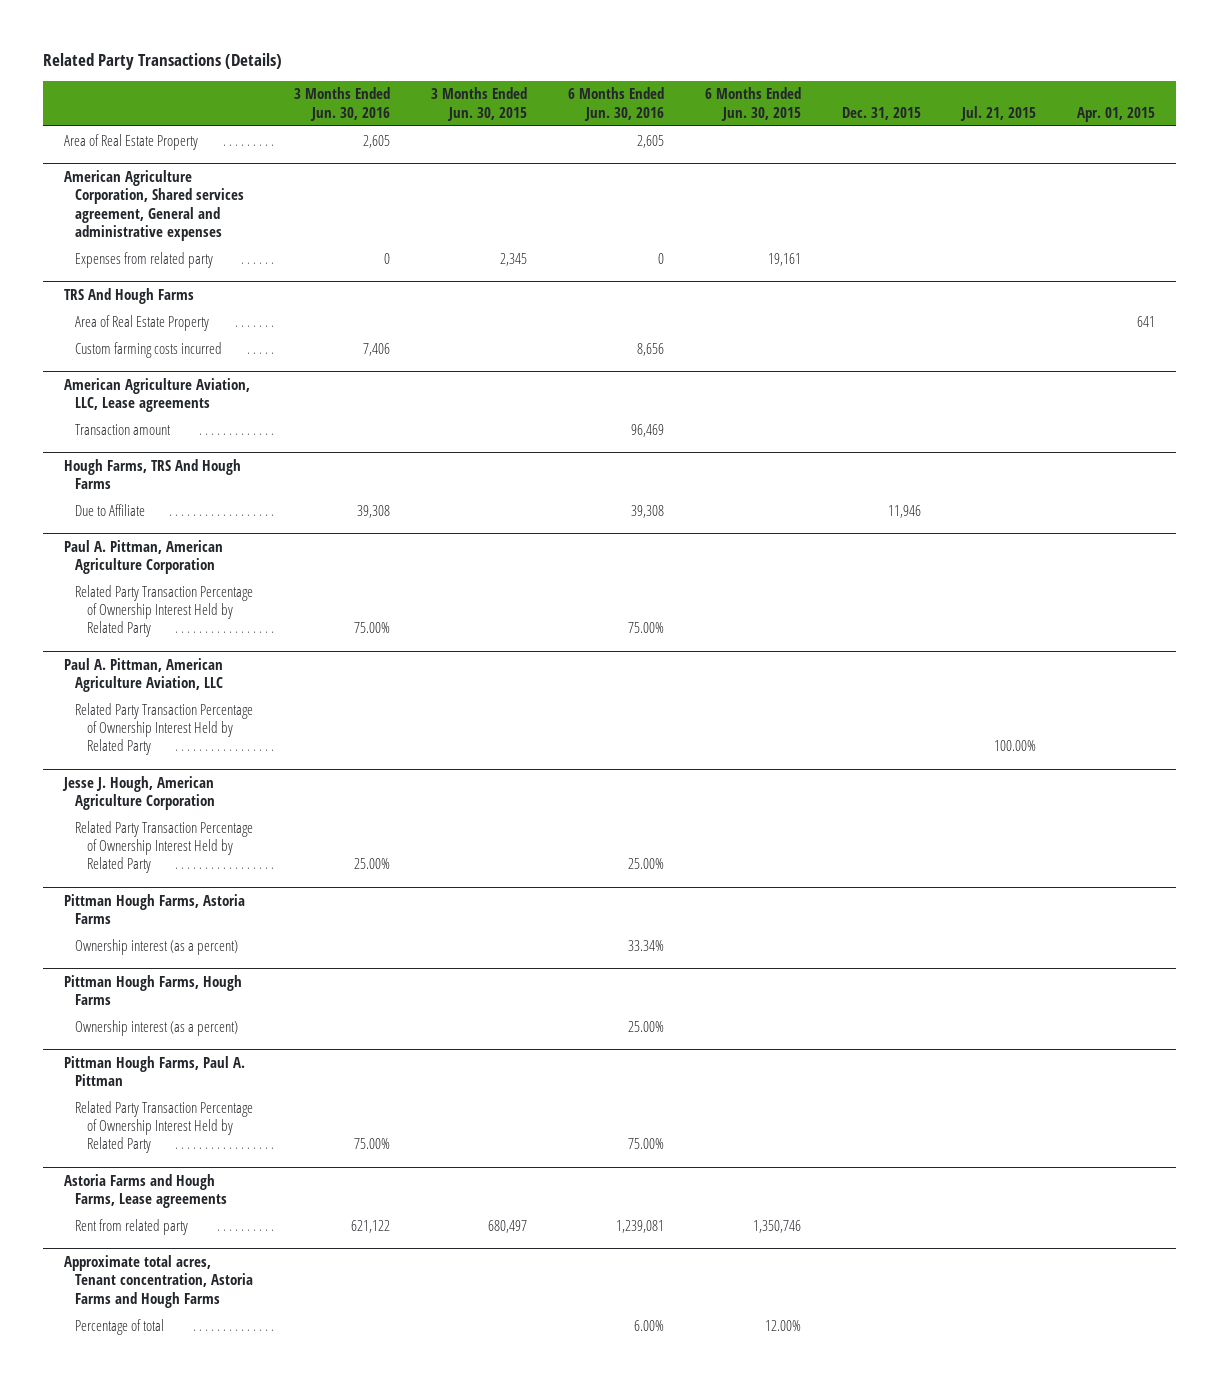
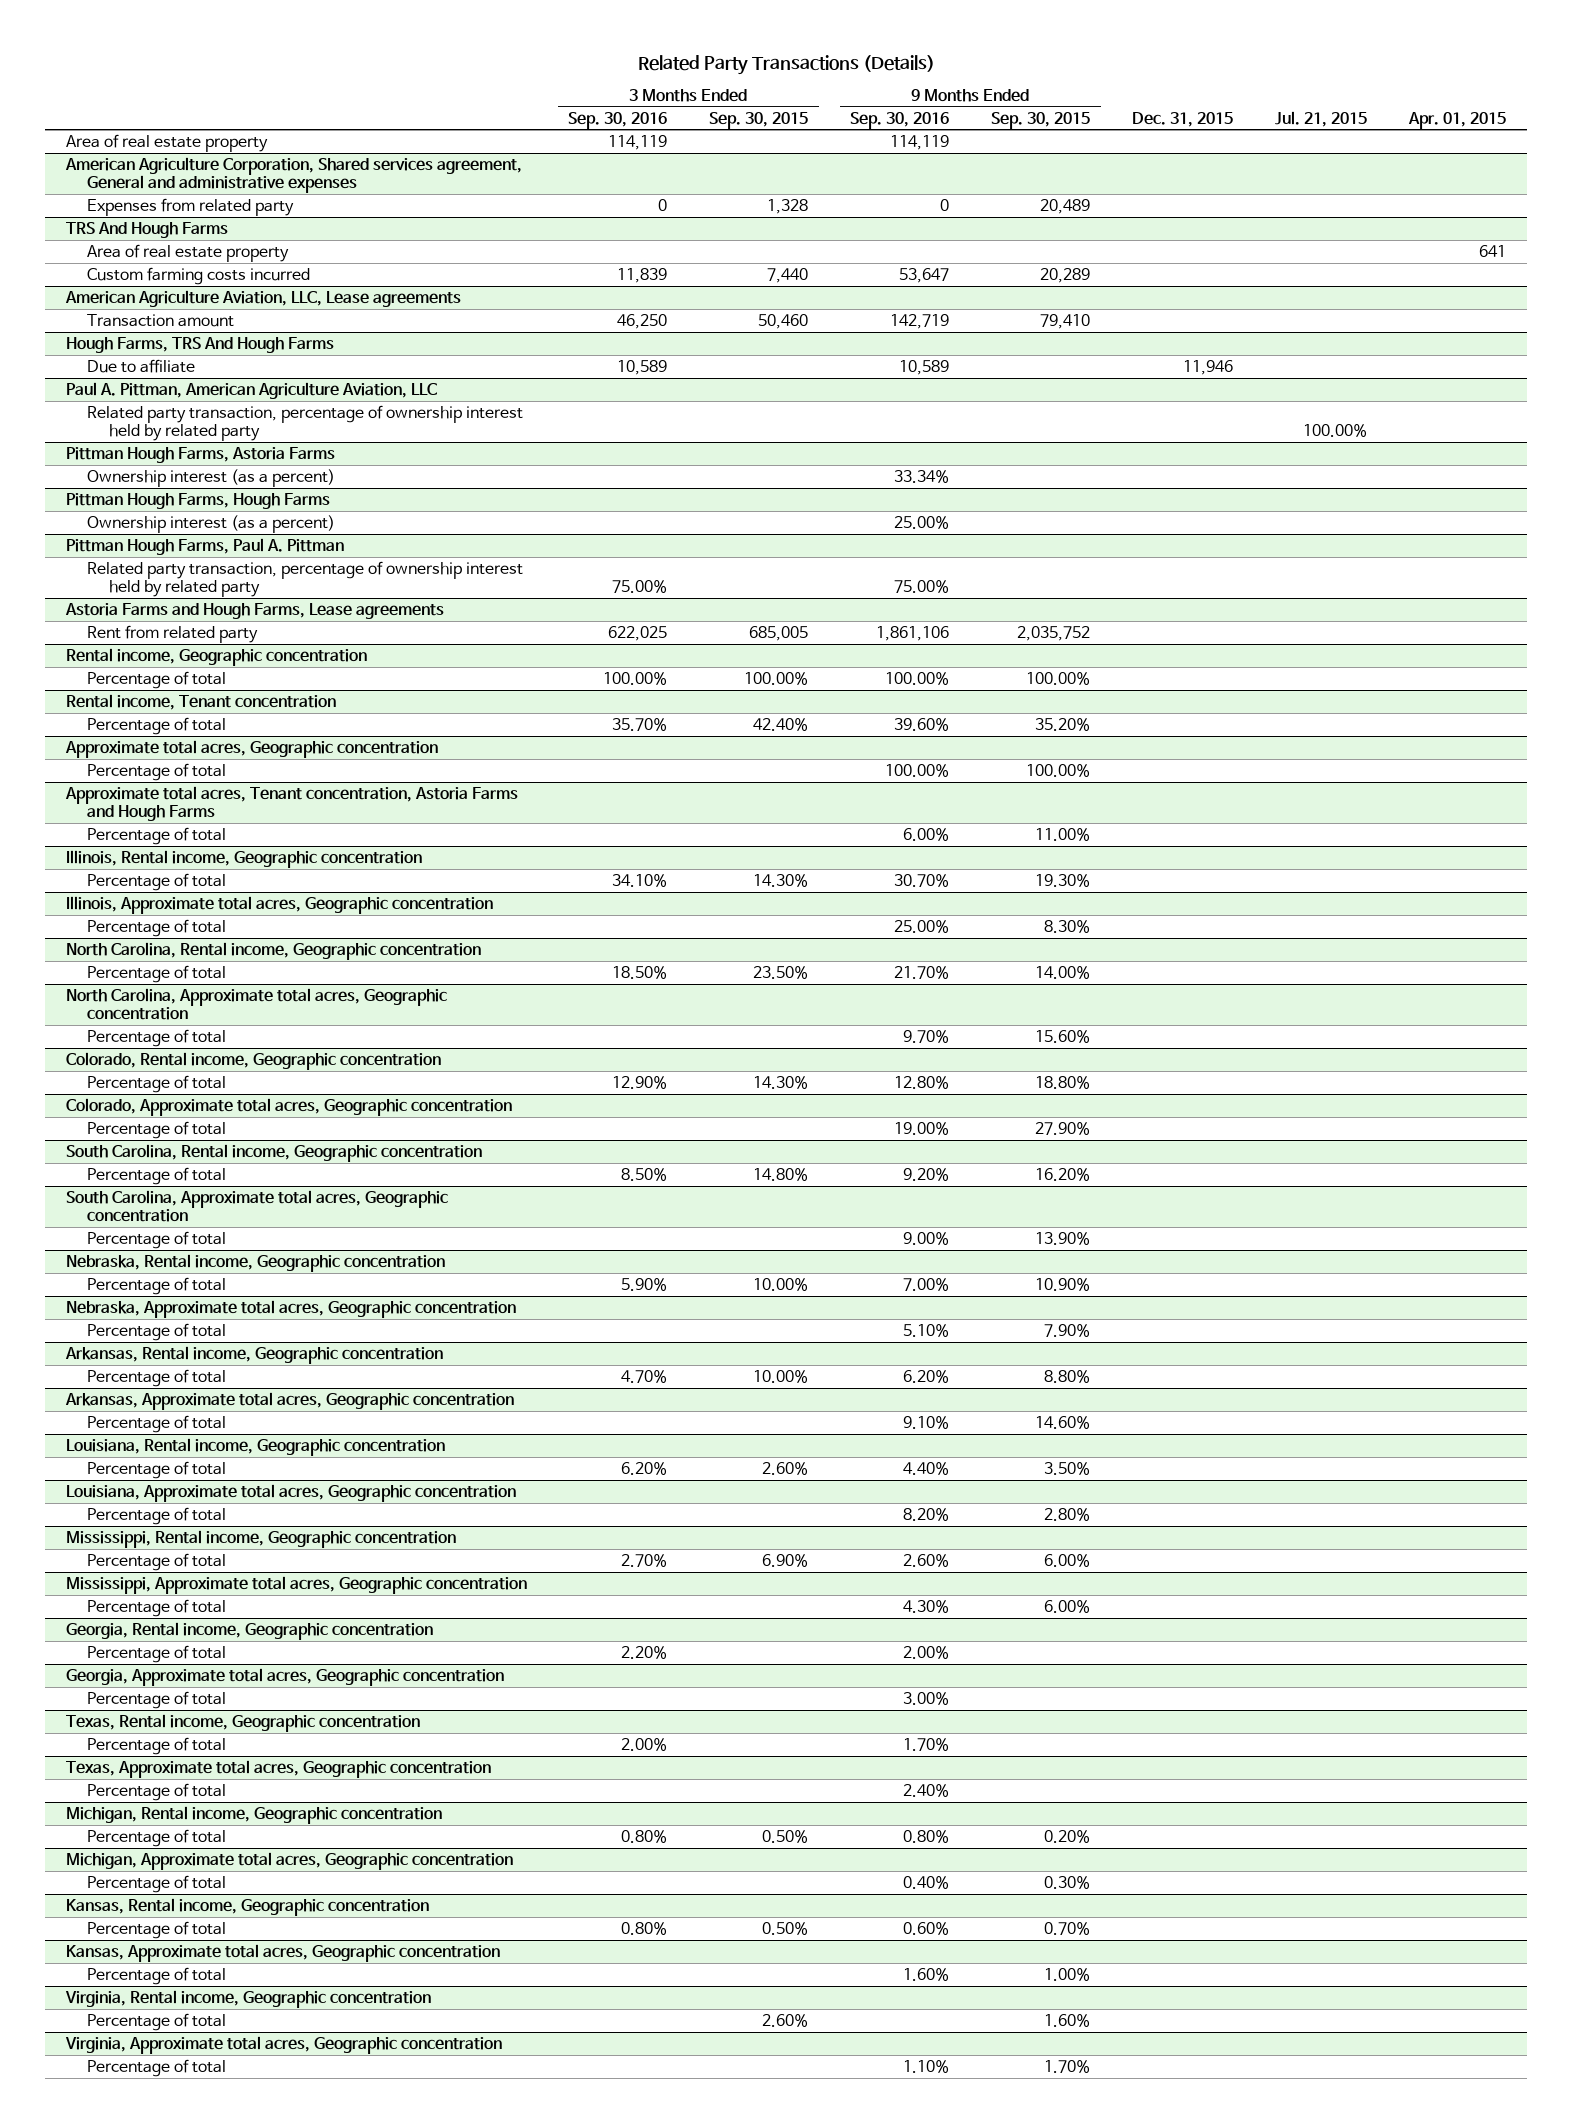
- | 3 Months Ended Jun. 30, 2016 | 3 Months Ended Jun. 30, 2015 | 6 Months Ended Jun. 30, 2016 | 6 Months Ended Jun. 30, 2015 | Dec. 31, 2015 | Jul. 21, 2015 | Apr. 01, 2015
+ | 3 Months Ended Sep. 30, 2016 | 3 Months Ended Sep. 30, 2015 | 9 Months Ended Sep. 30, 2016 | 9 Months Ended Sep. 30, 2015 | Dec. 31, 2015 | Jul. 21, 2015 | Apr. 01, 2015
- Area of Real Estate Property | 2,605 | | 2,605 | | | |
+ Area of real estate property | 114,119 | | 114,119 | | | |
@ TRS And Hough Farms
- Area of Real Estate Property | | | | | | | 641
+ Area of real estate property | | | | | | | 641
@ Hough Farms, TRS And Hough Farms
- Due to Affiliate | 39,308 | | 39,308 | | 11,946 | |
- Paul A. Pittman, American Agriculture Corporation
- Related Party Transaction Percentage of Ownership Interest Held by Related Party | 75.00% | | 75.00% | | | |
@ Hough Farms, TRS And Hough Farms
+ Due to affiliate | 10,589 | | 10,589 | | 11,946 | |
@ Paul A. Pittman, American Agriculture Aviation, LLC
- Related Party Transaction Percentage of Ownership Interest Held by Related Party | | | | | | 100.00% |
- Jesse J. Hough, American Agriculture Corporation
- Related Party Transaction Percentage of Ownership Interest Held by Related Party | 25.00% | | 25.00% | | | |
@ Paul A. Pittman, American Agriculture Aviation, LLC
+ Related party transaction, percentage of ownership interest held by related party | | | | | | 100.00% |
@ Pittman Hough Farms, Paul A. Pittman
- Related Party Transaction Percentage of Ownership Interest Held by Related Party | 75.00% | | 75.00% | | | |
+ Related party transaction, percentage of ownership interest held by related party | 75.00% | | 75.00% | | | |
+ Rental income, Geographic concentration
+ Percentage of total | 100.00% | 100.00% | 100.00% | 100.00% | | |
+ Rental income, Tenant concentration
+ Percentage of total | 35.70% | 42.40% | 39.60% | 35.20% | | |
+ Approximate total acres, Geographic concentration
+ Percentage of total | | | 100.00% | 100.00% | | |
+ Illinois, Rental income, Geographic concentration
+ Percentage of total | 34.10% | 14.30% | 30.70% | 19.30% | | |
+ Illinois, Approximate total acres, Geographic concentration
+ Percentage of total | | | 25.00% | 8.30% | | |
+ North Carolina, Rental income, Geographic concentration
+ Percentage of total | 18.50% | 23.50% | 21.70% | 14.00% | | |
+ North Carolina, Approximate total acres, Geographic concentration
+ Percentage of total | | | 9.70% | 15.60% | | |
+ Colorado, Rental income, Geographic concentration
+ Percentage of total | 12.90% | 14.30% | 12.80% | 18.80% | | |
+ Colorado, Approximate total acres, Geographic concentration
+ Percentage of total | | | 19.00% | 27.90% | | |
+ South Carolina, Rental income, Geographic concentration
+ Percentage of total | 8.50% | 14.80% | 9.20% | 16.20% | | |
+ South Carolina, Approximate total acres, Geographic concentration
+ Percentage of total | | | 9.00% | 13.90% | | |
+ Nebraska, Rental income, Geographic concentration
+ Percentage of total | 5.90% | 10.00% | 7.00% | 10.90% | | |
+ Nebraska, Approximate total acres, Geographic concentration
+ Percentage of total | | | 5.10% | 7.90% | | |
+ Arkansas, Rental income, Geographic concentration
+ Percentage of total | 4.70% | 10.00% | 6.20% | 8.80% | | |
+ Arkansas, Approximate total acres, Geographic concentration
+ Percentage of total | | | 9.10% | 14.60% | | |
+ Louisiana, Rental income, Geographic concentration
+ Percentage of total | 6.20% | 2.60% | 4.40% | 3.50% | | |
+ Louisiana, Approximate total acres, Geographic concentration
+ Percentage of total | | | 8.20% | 2.80% | | |
+ Mississippi, Rental income, Geographic concentration
+ Percentage of total | 2.70% | 6.90% | 2.60% | 6.00% | | |
+ Mississippi, Approximate total acres, Geographic concentration
+ Percentage of total | | | 4.30% | 6.00% | | |
+ Georgia, Rental income, Geographic concentration
+ Percentage of total | 2.20% | | 2.00% | | | |
+ Georgia, Approximate total acres, Geographic concentration
+ Percentage of total | | | 3.00% | | | |
+ Texas, Rental income, Geographic concentration
+ Percentage of total | 2.00% | | 1.70% | | | |
+ Texas, Approximate total acres, Geographic concentration
+ Percentage of total | | | 2.40% | | | |
+ Michigan, Rental income, Geographic concentration
+ Percentage of total | 0.80% | 0.50% | 0.80% | 0.20% | | |
+ Michigan, Approximate total acres, Geographic concentration
+ Percentage of total | | | 0.40% | 0.30% | | |
+ Kansas, Rental income, Geographic concentration
+ Percentage of total | 0.80% | 0.50% | 0.60% | 0.70% | | |
+ Kansas, Approximate total acres, Geographic concentration
+ Percentage of total | | | 1.60% | 1.00% | | |
+ Virginia, Rental income, Geographic concentration
+ Percentage of total | | 2.60% | | 1.60% | | |
+ Virginia, Approximate total acres, Geographic concentration
+ Percentage of total | | | 1.10% | 1.70% | | |

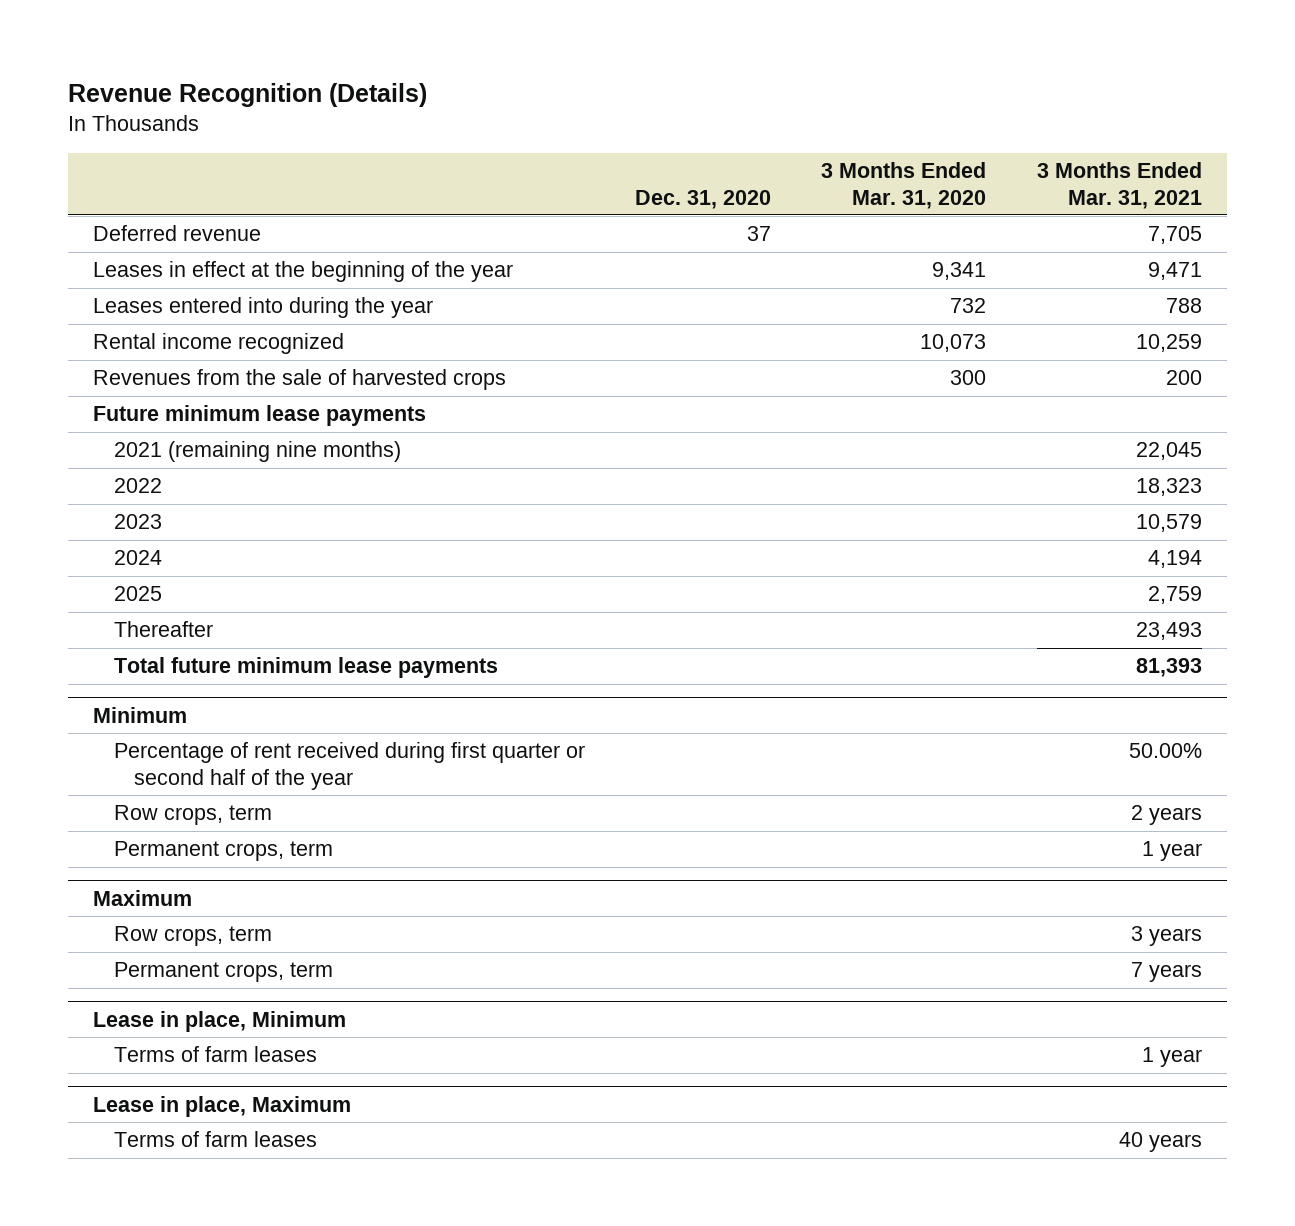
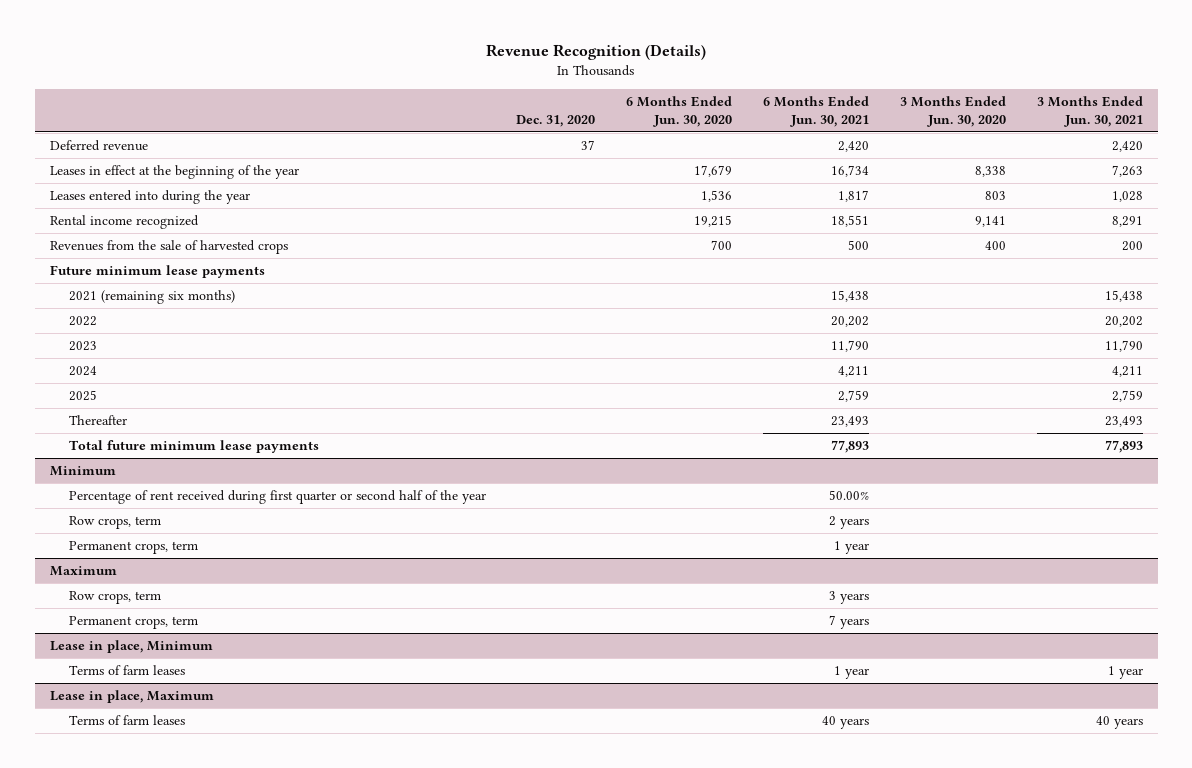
- | Dec. 31, 2020 | 3 Months Ended Mar. 31, 2020 | 3 Months Ended Mar. 31, 2021
+ | Dec. 31, 2020 | 6 Months Ended Jun. 30, 2020 | 6 Months Ended Jun. 30, 2021 | 3 Months Ended Jun. 30, 2020 | 3 Months Ended Jun. 30, 2021
- 2021 (remaining nine months) | | | 22,045
+ 2021 (remaining six months) | | | 15,438 | | 15,438

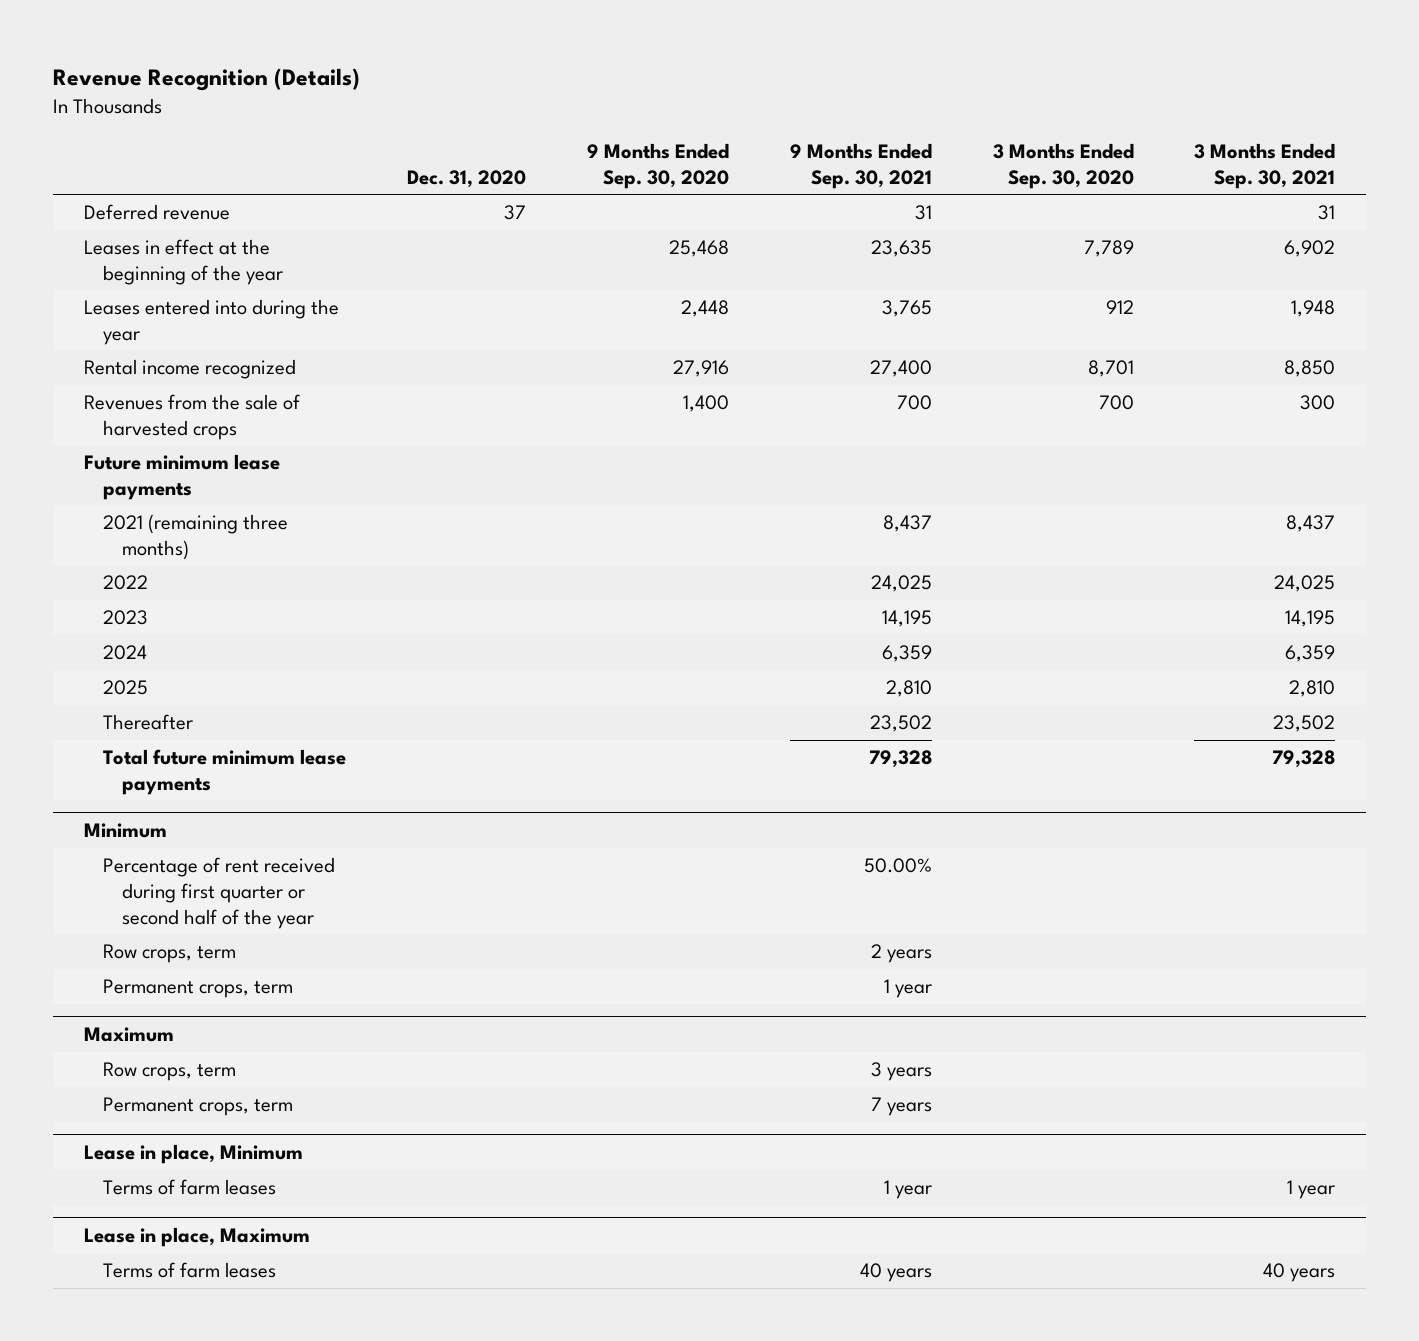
- | Dec. 31, 2020 | 6 Months Ended Jun. 30, 2020 | 6 Months Ended Jun. 30, 2021 | 3 Months Ended Jun. 30, 2020 | 3 Months Ended Jun. 30, 2021
+ | Dec. 31, 2020 | 9 Months Ended Sep. 30, 2020 | 9 Months Ended Sep. 30, 2021 | 3 Months Ended Sep. 30, 2020 | 3 Months Ended Sep. 30, 2021
- 2021 (remaining six months) | | | 15,438 | | 15,438
+ 2021 (remaining three months) | | | 8,437 | | 8,437

